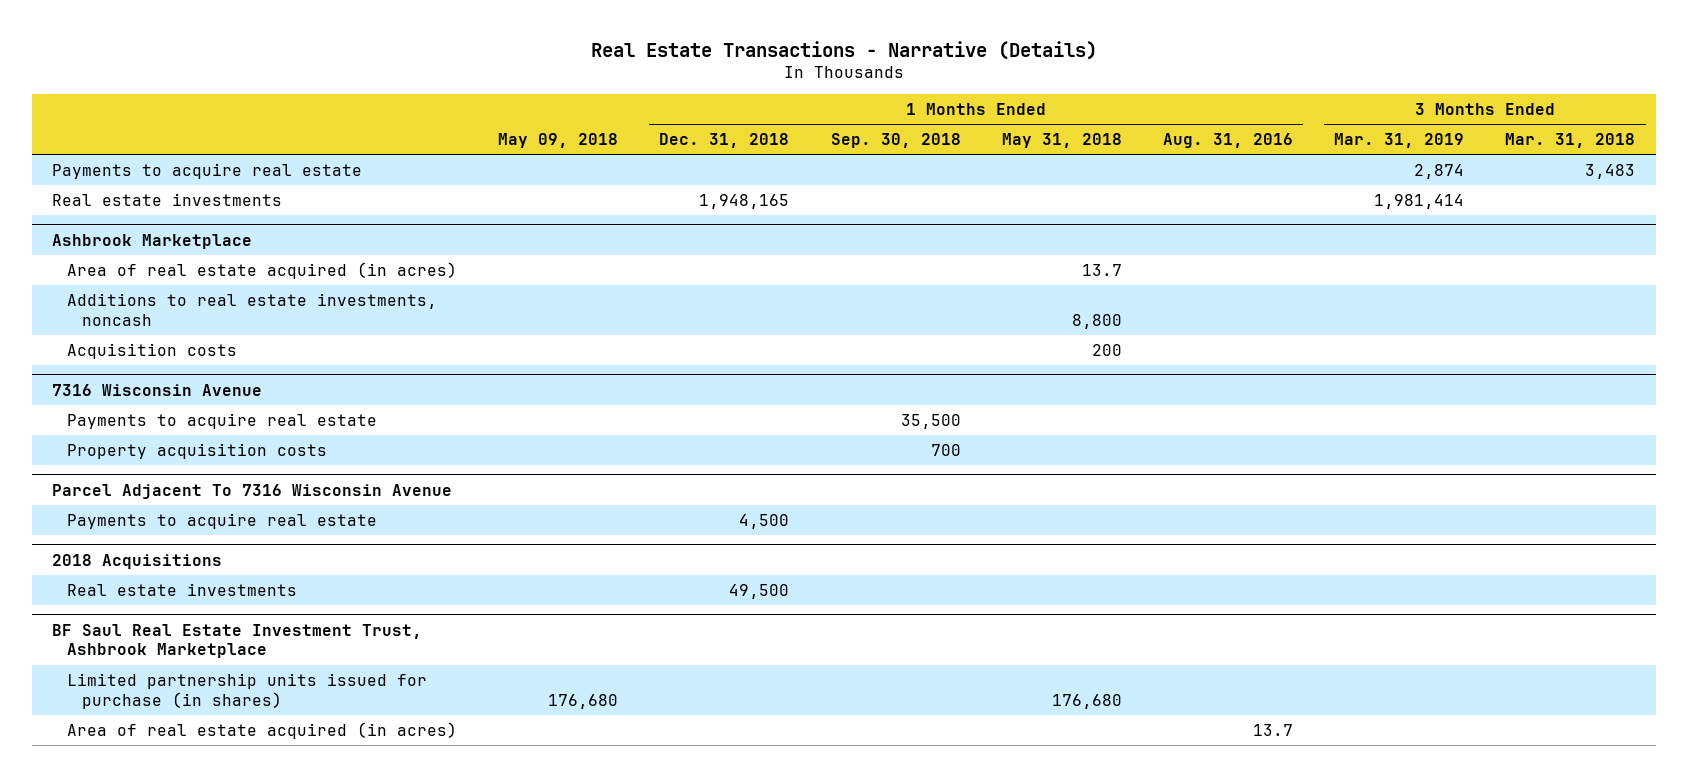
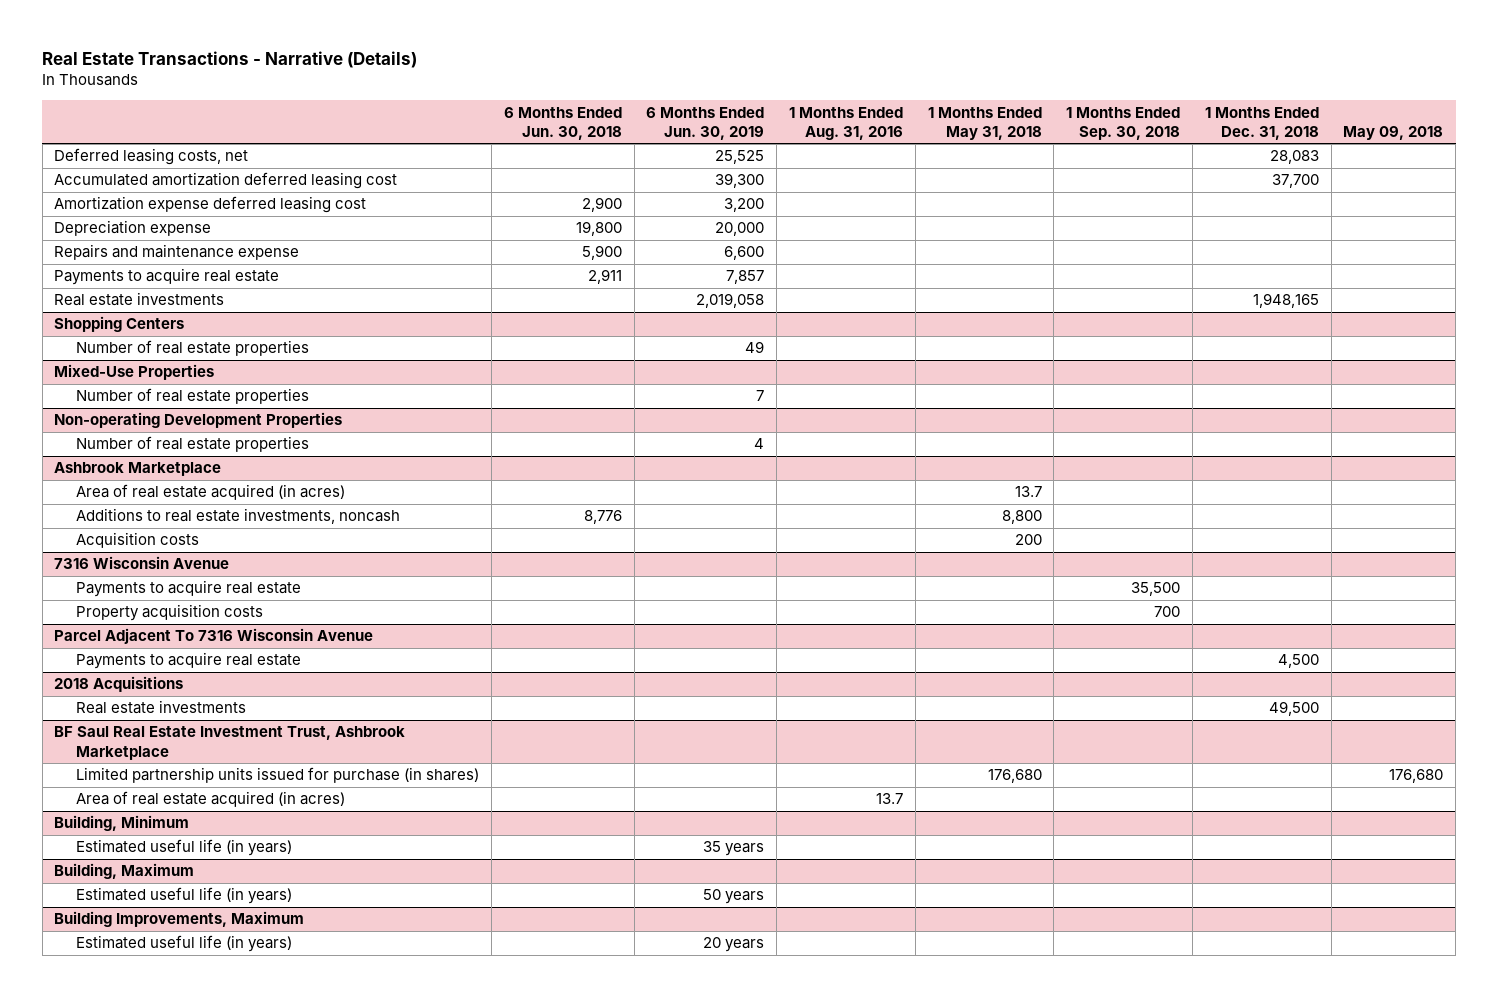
- | May 09, 2018 | 1 Months Ended Dec. 31, 2018 | 1 Months Ended Sep. 30, 2018 | 1 Months Ended May 31, 2018 | 1 Months Ended Aug. 31, 2016 | 3 Months Ended Mar. 31, 2019 | 3 Months Ended Mar. 31, 2018
+ | 6 Months Ended Jun. 30, 2018 | 6 Months Ended Jun. 30, 2019 | 1 Months Ended Aug. 31, 2016 | 1 Months Ended May 31, 2018 | 1 Months Ended Sep. 30, 2018 | 1 Months Ended Dec. 31, 2018 | May 09, 2018
+ Deferred leasing costs, net | | 25,525 | | | | 28,083 |
+ Accumulated amortization deferred leasing cost | | 39,300 | | | | 37,700 |
+ Amortization expense deferred leasing cost | 2,900 | 3,200 | | | | |
+ Depreciation expense | 19,800 | 20,000 | | | | |
+ Repairs and maintenance expense | 5,900 | 6,600 | | | | |
+ Shopping Centers
+ Number of real estate properties | | 49 | | | | |
+ Mixed-Use Properties
+ Number of real estate properties | | 7 | | | | |
+ Non-operating Development Properties
+ Number of real estate properties | | 4 | | | | |
+ Building, Minimum
+ Estimated useful life (in years) | | 35 years | | | | |
+ Building, Maximum
+ Estimated useful life (in years) | | 50 years | | | | |
+ Building Improvements, Maximum
+ Estimated useful life (in years) | | 20 years | | | | |

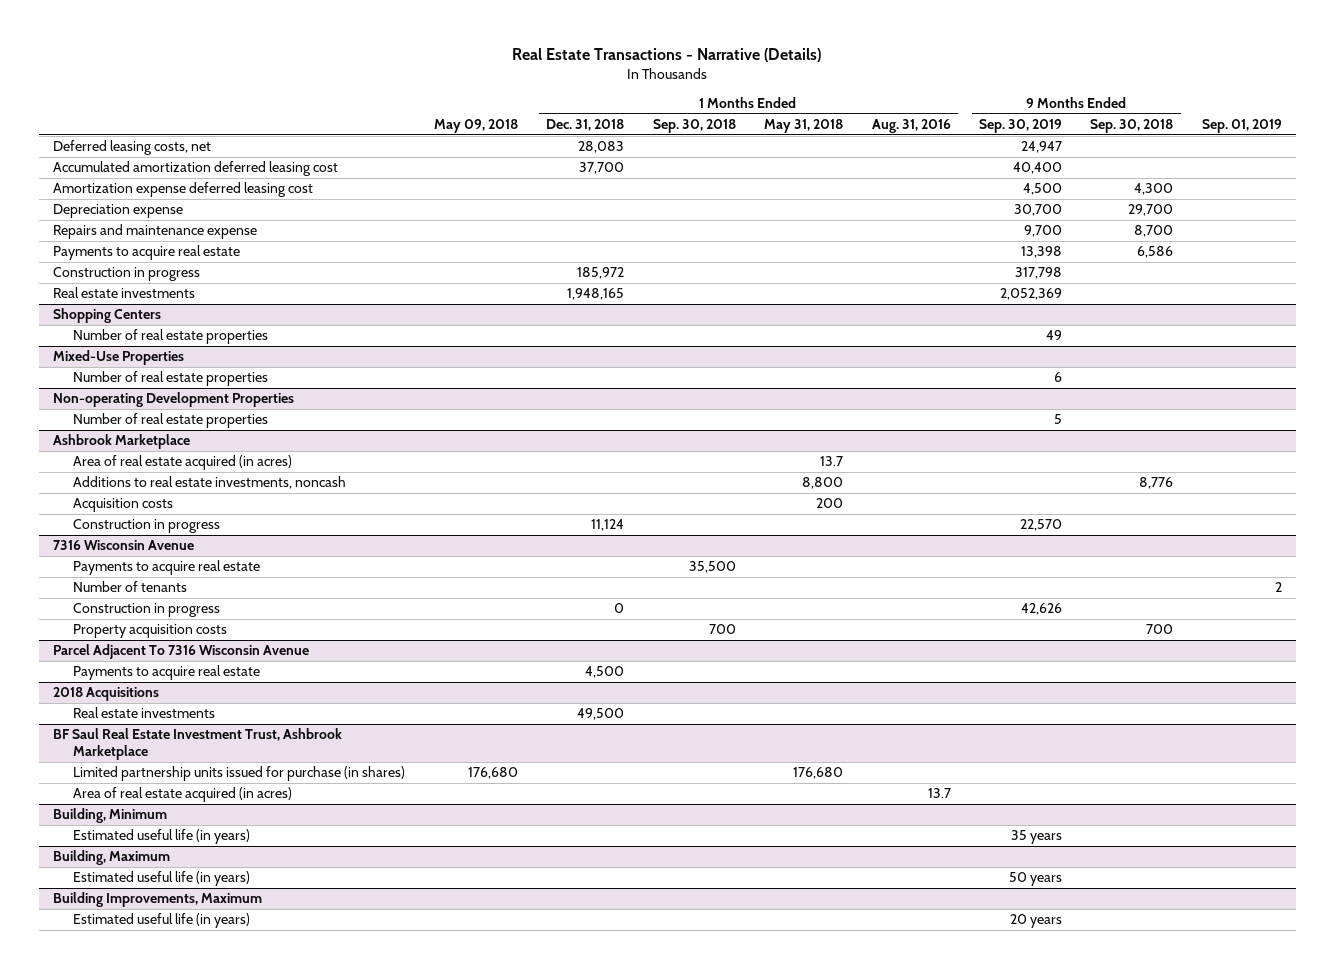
- | 6 Months Ended Jun. 30, 2018 | 6 Months Ended Jun. 30, 2019 | 1 Months Ended Aug. 31, 2016 | 1 Months Ended May 31, 2018 | 1 Months Ended Sep. 30, 2018 | 1 Months Ended Dec. 31, 2018 | May 09, 2018
+ | May 09, 2018 | 1 Months Ended Dec. 31, 2018 | 1 Months Ended Sep. 30, 2018 | 1 Months Ended May 31, 2018 | 1 Months Ended Aug. 31, 2016 | 9 Months Ended Sep. 30, 2019 | 9 Months Ended Sep. 30, 2018 | Sep. 01, 2019
+ Construction in progress | | 185,972 | | | | 317,798 | |
@ Ashbrook Marketplace
+ Construction in progress | | 11,124 | | | | 22,570 | |
@ 7316 Wisconsin Avenue
+ Number of tenants | | | | | | | | 2
+ Construction in progress | | 0 | | | | 42,626 | |

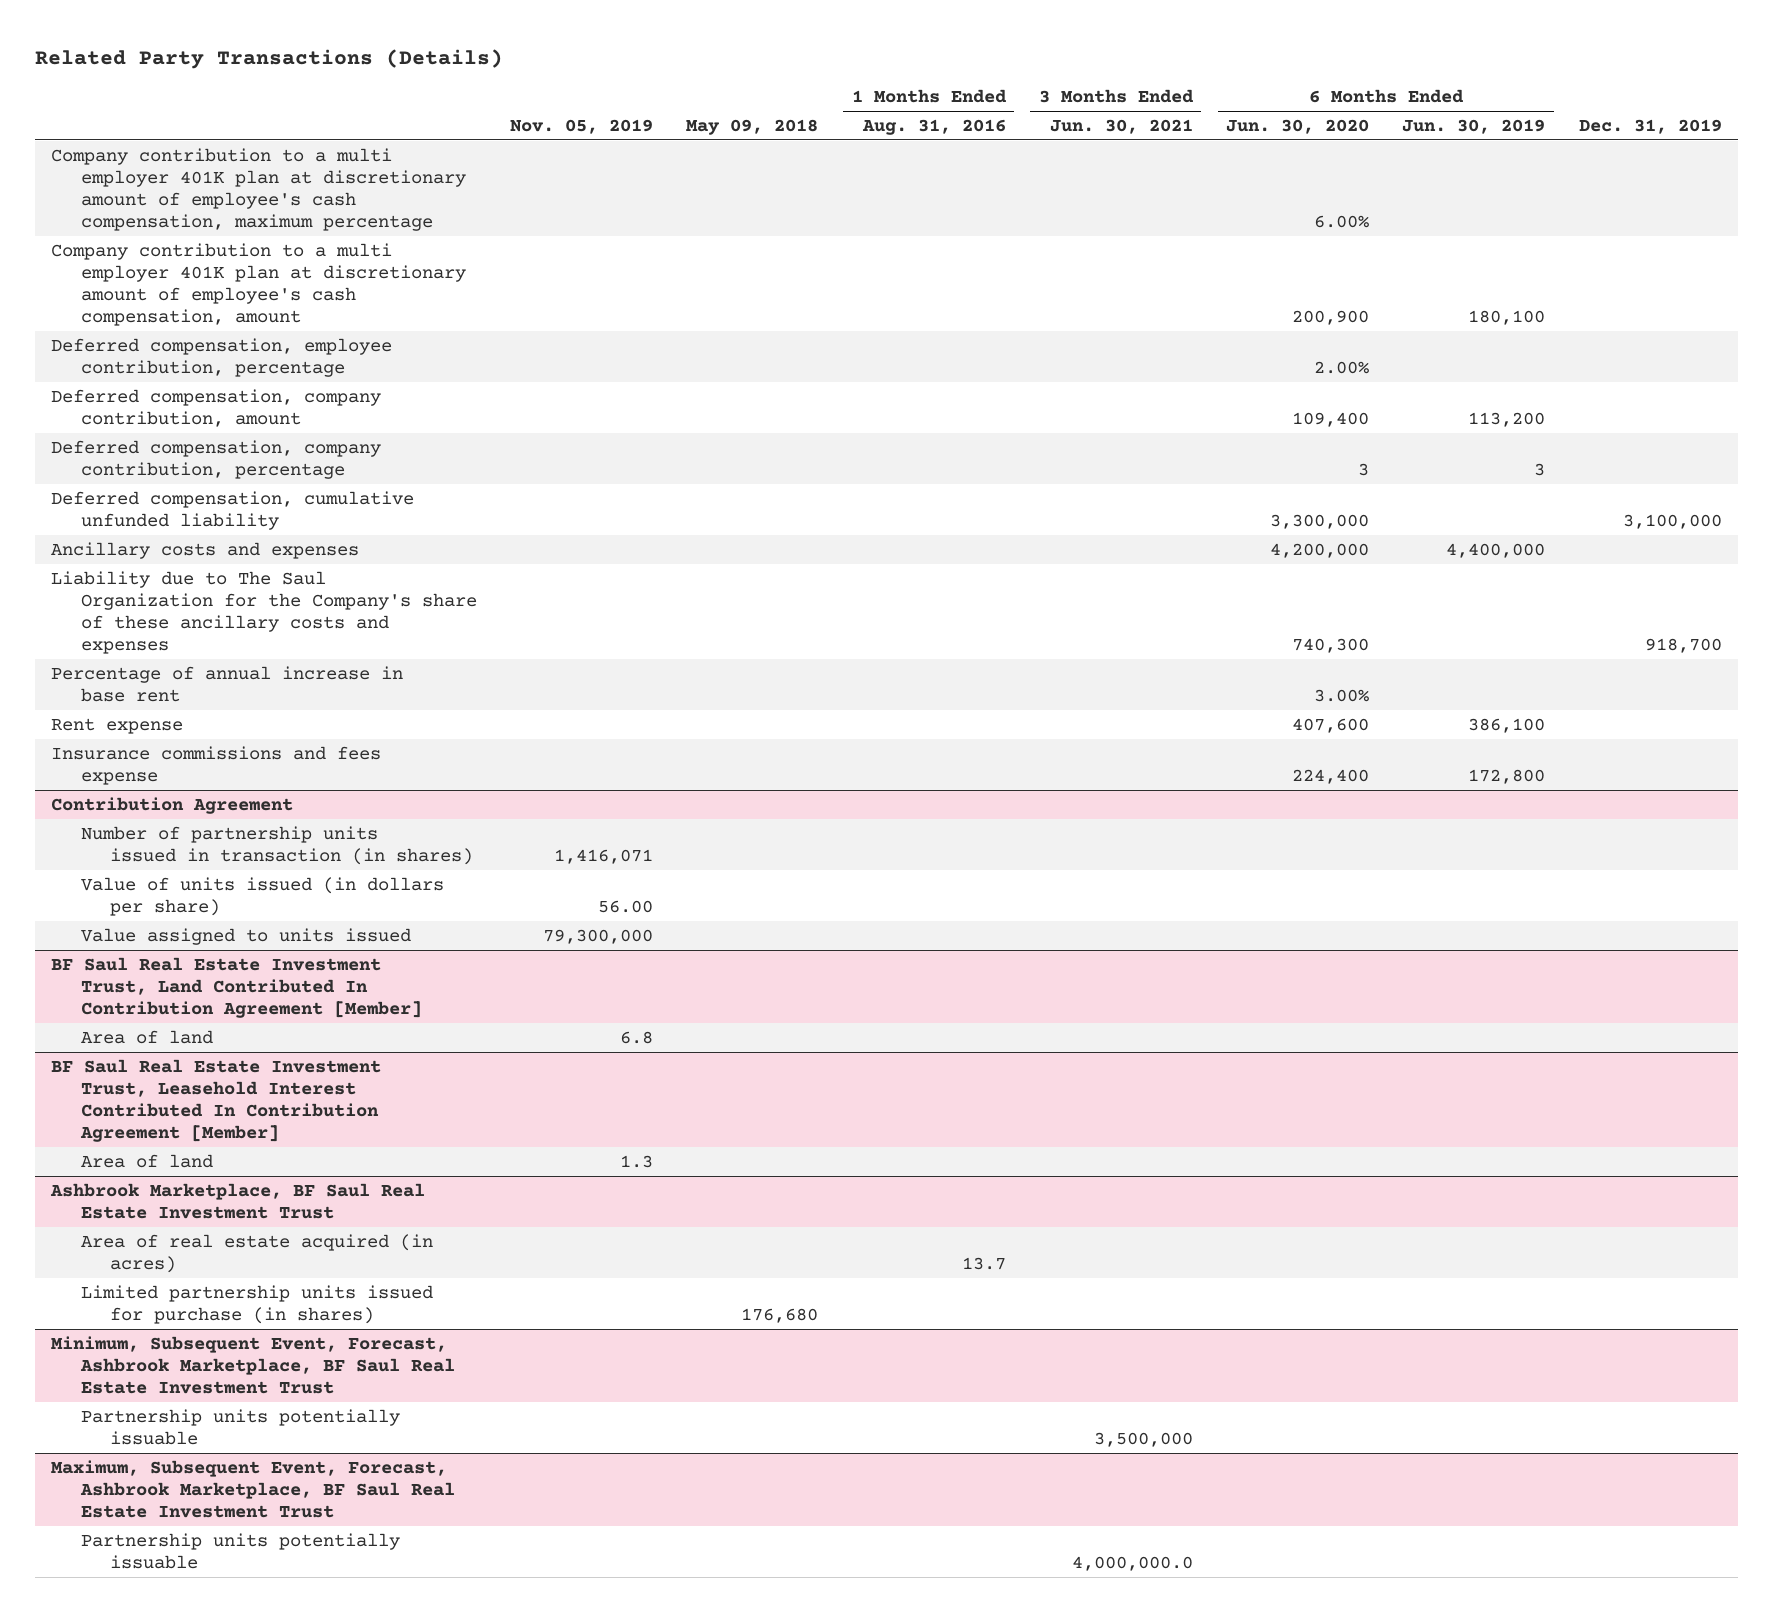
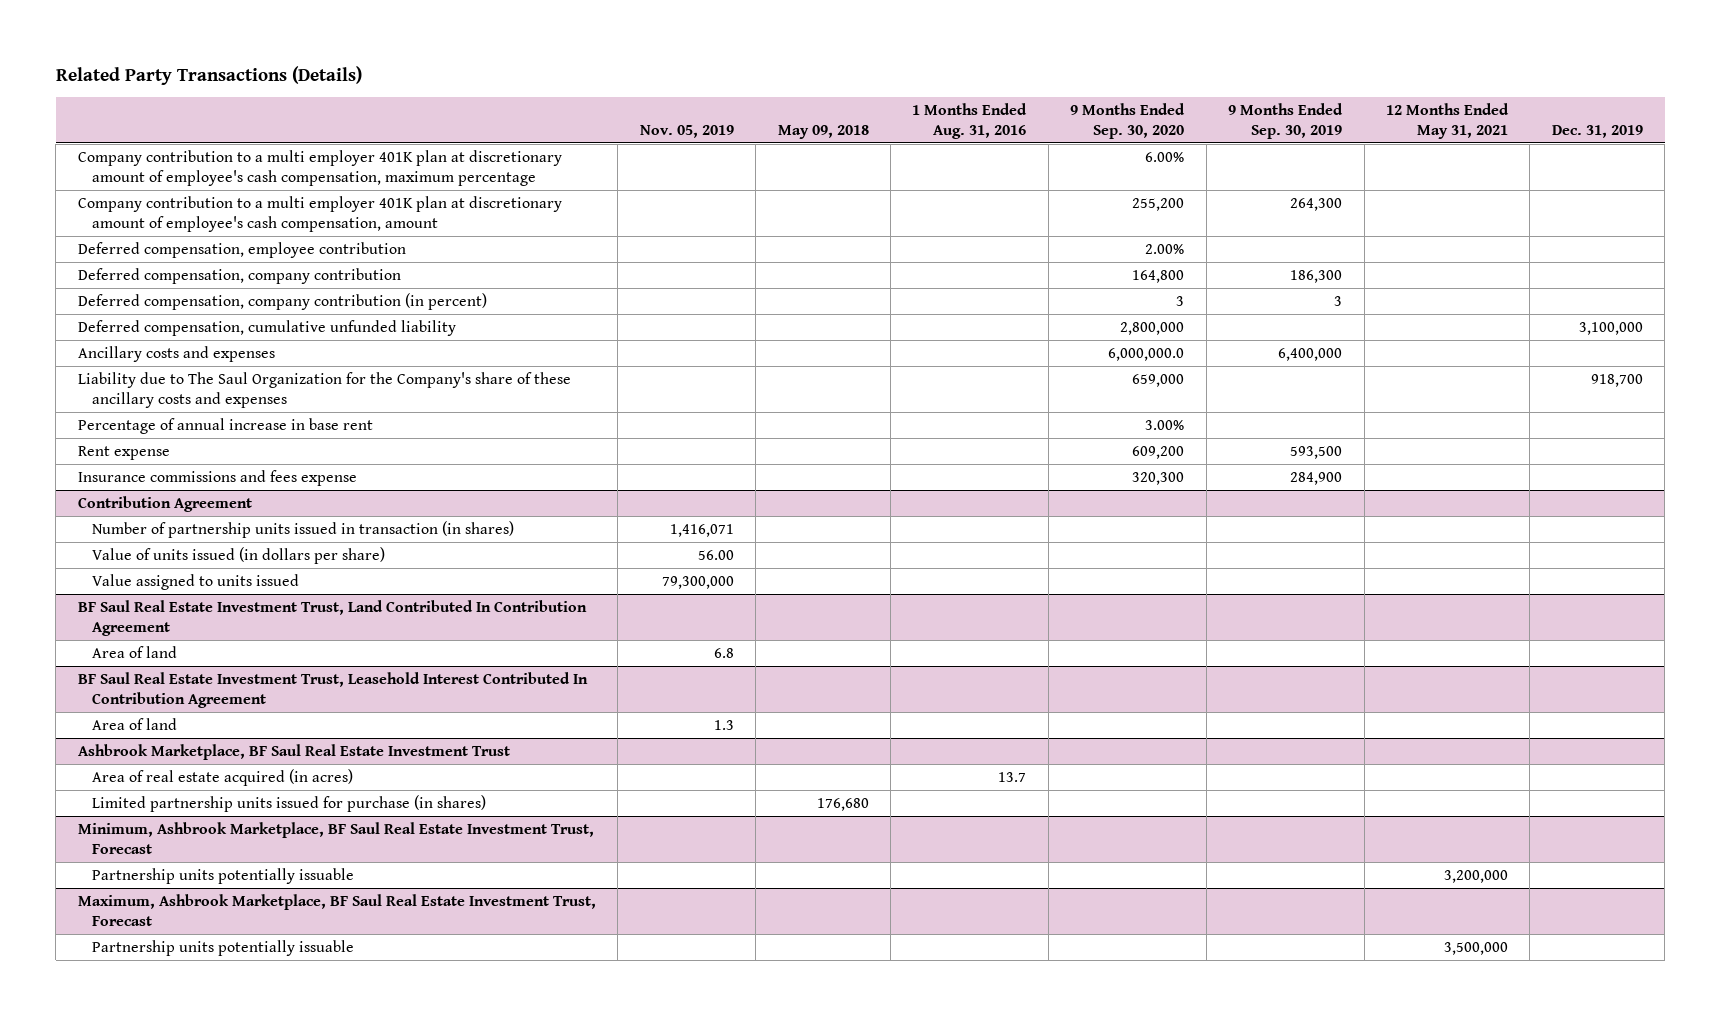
- | Nov. 05, 2019 | May 09, 2018 | 1 Months Ended Aug. 31, 2016 | 3 Months Ended Jun. 30, 2021 | 6 Months Ended Jun. 30, 2020 | 6 Months Ended Jun. 30, 2019 | Dec. 31, 2019
+ | Nov. 05, 2019 | May 09, 2018 | 1 Months Ended Aug. 31, 2016 | 9 Months Ended Sep. 30, 2020 | 9 Months Ended Sep. 30, 2019 | 12 Months Ended May 31, 2021 | Dec. 31, 2019
- Deferred compensation, employee contribution, percentage | | | | | 2.00% | |
- Deferred compensation, company contribution, amount | | | | | 109,400 | 113,200 |
- Deferred compensation, company contribution, percentage | | | | | 3 | 3 |
+ Deferred compensation, employee contribution | | | | 2.00% | | |
+ Deferred compensation, company contribution | | | | 164,800 | 186,300 | |
+ Deferred compensation, company contribution (in percent) | | | | 3 | 3 | |
- BF Saul Real Estate Investment Trust, Land Contributed In Contribution Agreement [Member]
+ BF Saul Real Estate Investment Trust, Land Contributed In Contribution Agreement
- BF Saul Real Estate Investment Trust, Leasehold Interest Contributed In Contribution Agreement [Member]
+ BF Saul Real Estate Investment Trust, Leasehold Interest Contributed In Contribution Agreement
- Minimum, Subsequent Event, Forecast, Ashbrook Marketplace, BF Saul Real Estate Investment Trust
+ Minimum, Ashbrook Marketplace, BF Saul Real Estate Investment Trust, Forecast
- Maximum, Subsequent Event, Forecast, Ashbrook Marketplace, BF Saul Real Estate Investment Trust
+ Maximum, Ashbrook Marketplace, BF Saul Real Estate Investment Trust, Forecast

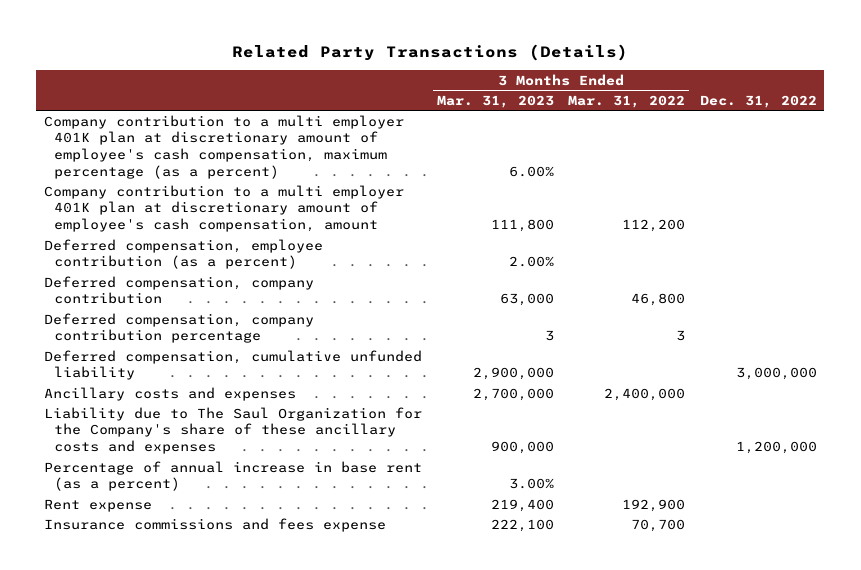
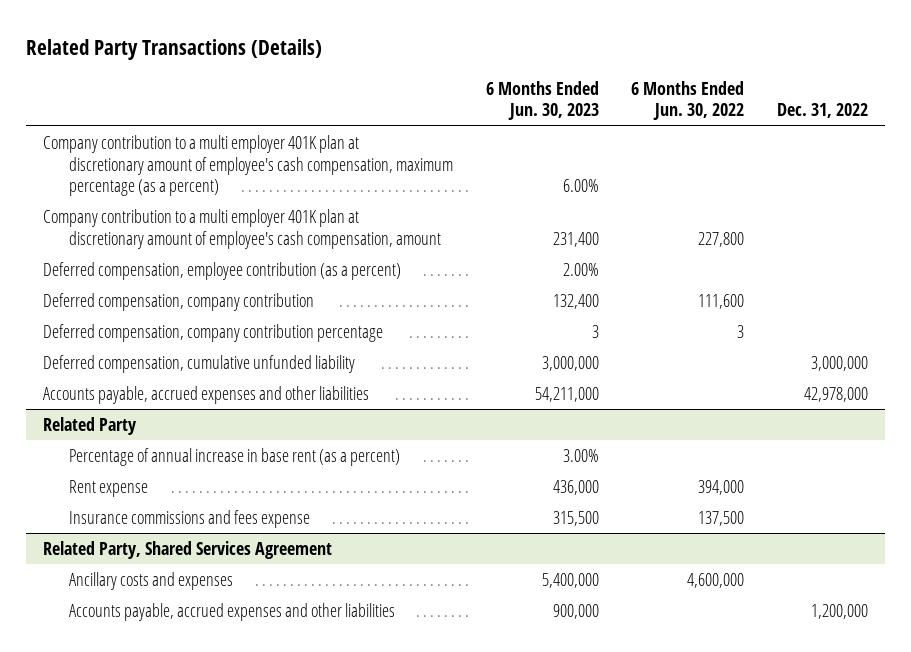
- | 3 Months Ended Mar. 31, 2023 | 3 Months Ended Mar. 31, 2022 | Dec. 31, 2022
+ | 6 Months Ended Jun. 30, 2023 | 6 Months Ended Jun. 30, 2022 | Dec. 31, 2022
- Ancillary costs and expenses | 2,700,000 | 2,400,000 |
- Liability due to The Saul Organization for the Company's share of these ancillary costs and expenses | 900,000 | | 1,200,000
- Percentage of annual increase in base rent (as a percent) | 3.00% | |
- Rent expense | 219,400 | 192,900 |
- Insurance commissions and fees expense | 222,100 | 70,700 |
+ Accounts payable, accrued expenses and other liabilities | 54,211,000 | | 42,978,000
+ Related Party
+ Percentage of annual increase in base rent (as a percent) | 3.00% | |
+ Rent expense | 436,000 | 394,000 |
+ Insurance commissions and fees expense | 315,500 | 137,500 |
+ Related Party, Shared Services Agreement
+ Ancillary costs and expenses | 5,400,000 | 4,600,000 |
+ Accounts payable, accrued expenses and other liabilities | 900,000 | | 1,200,000

